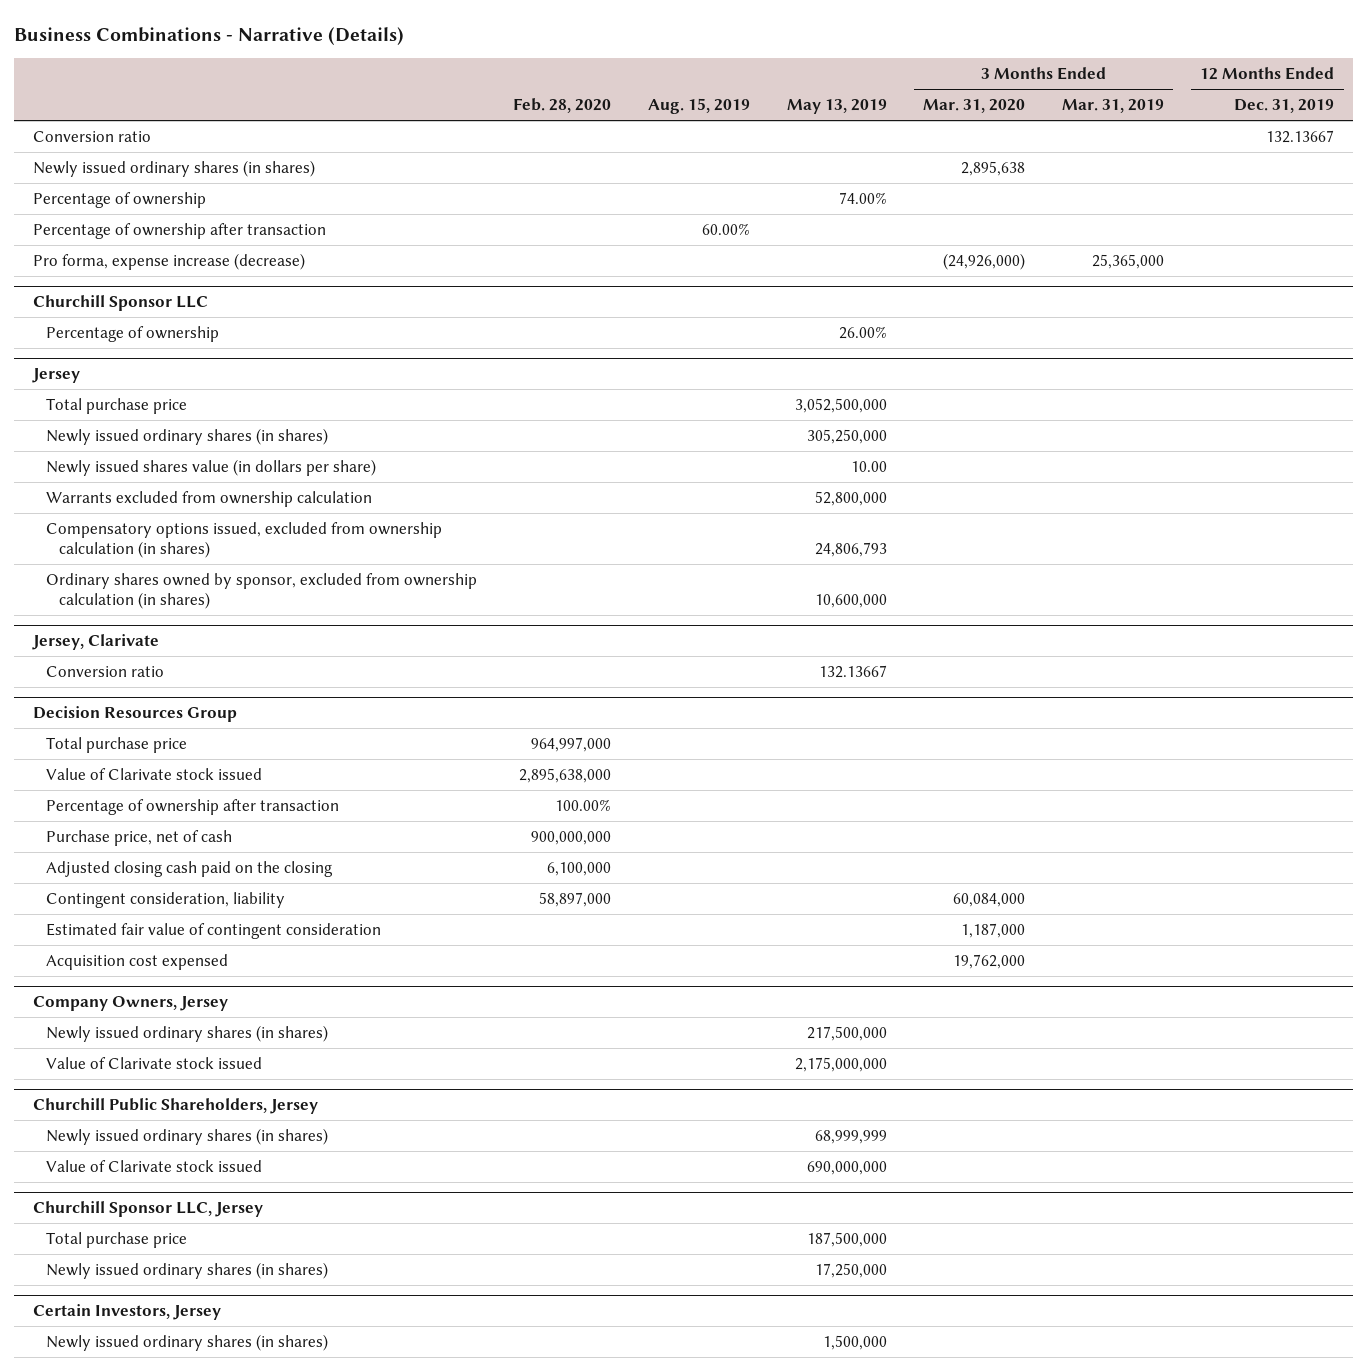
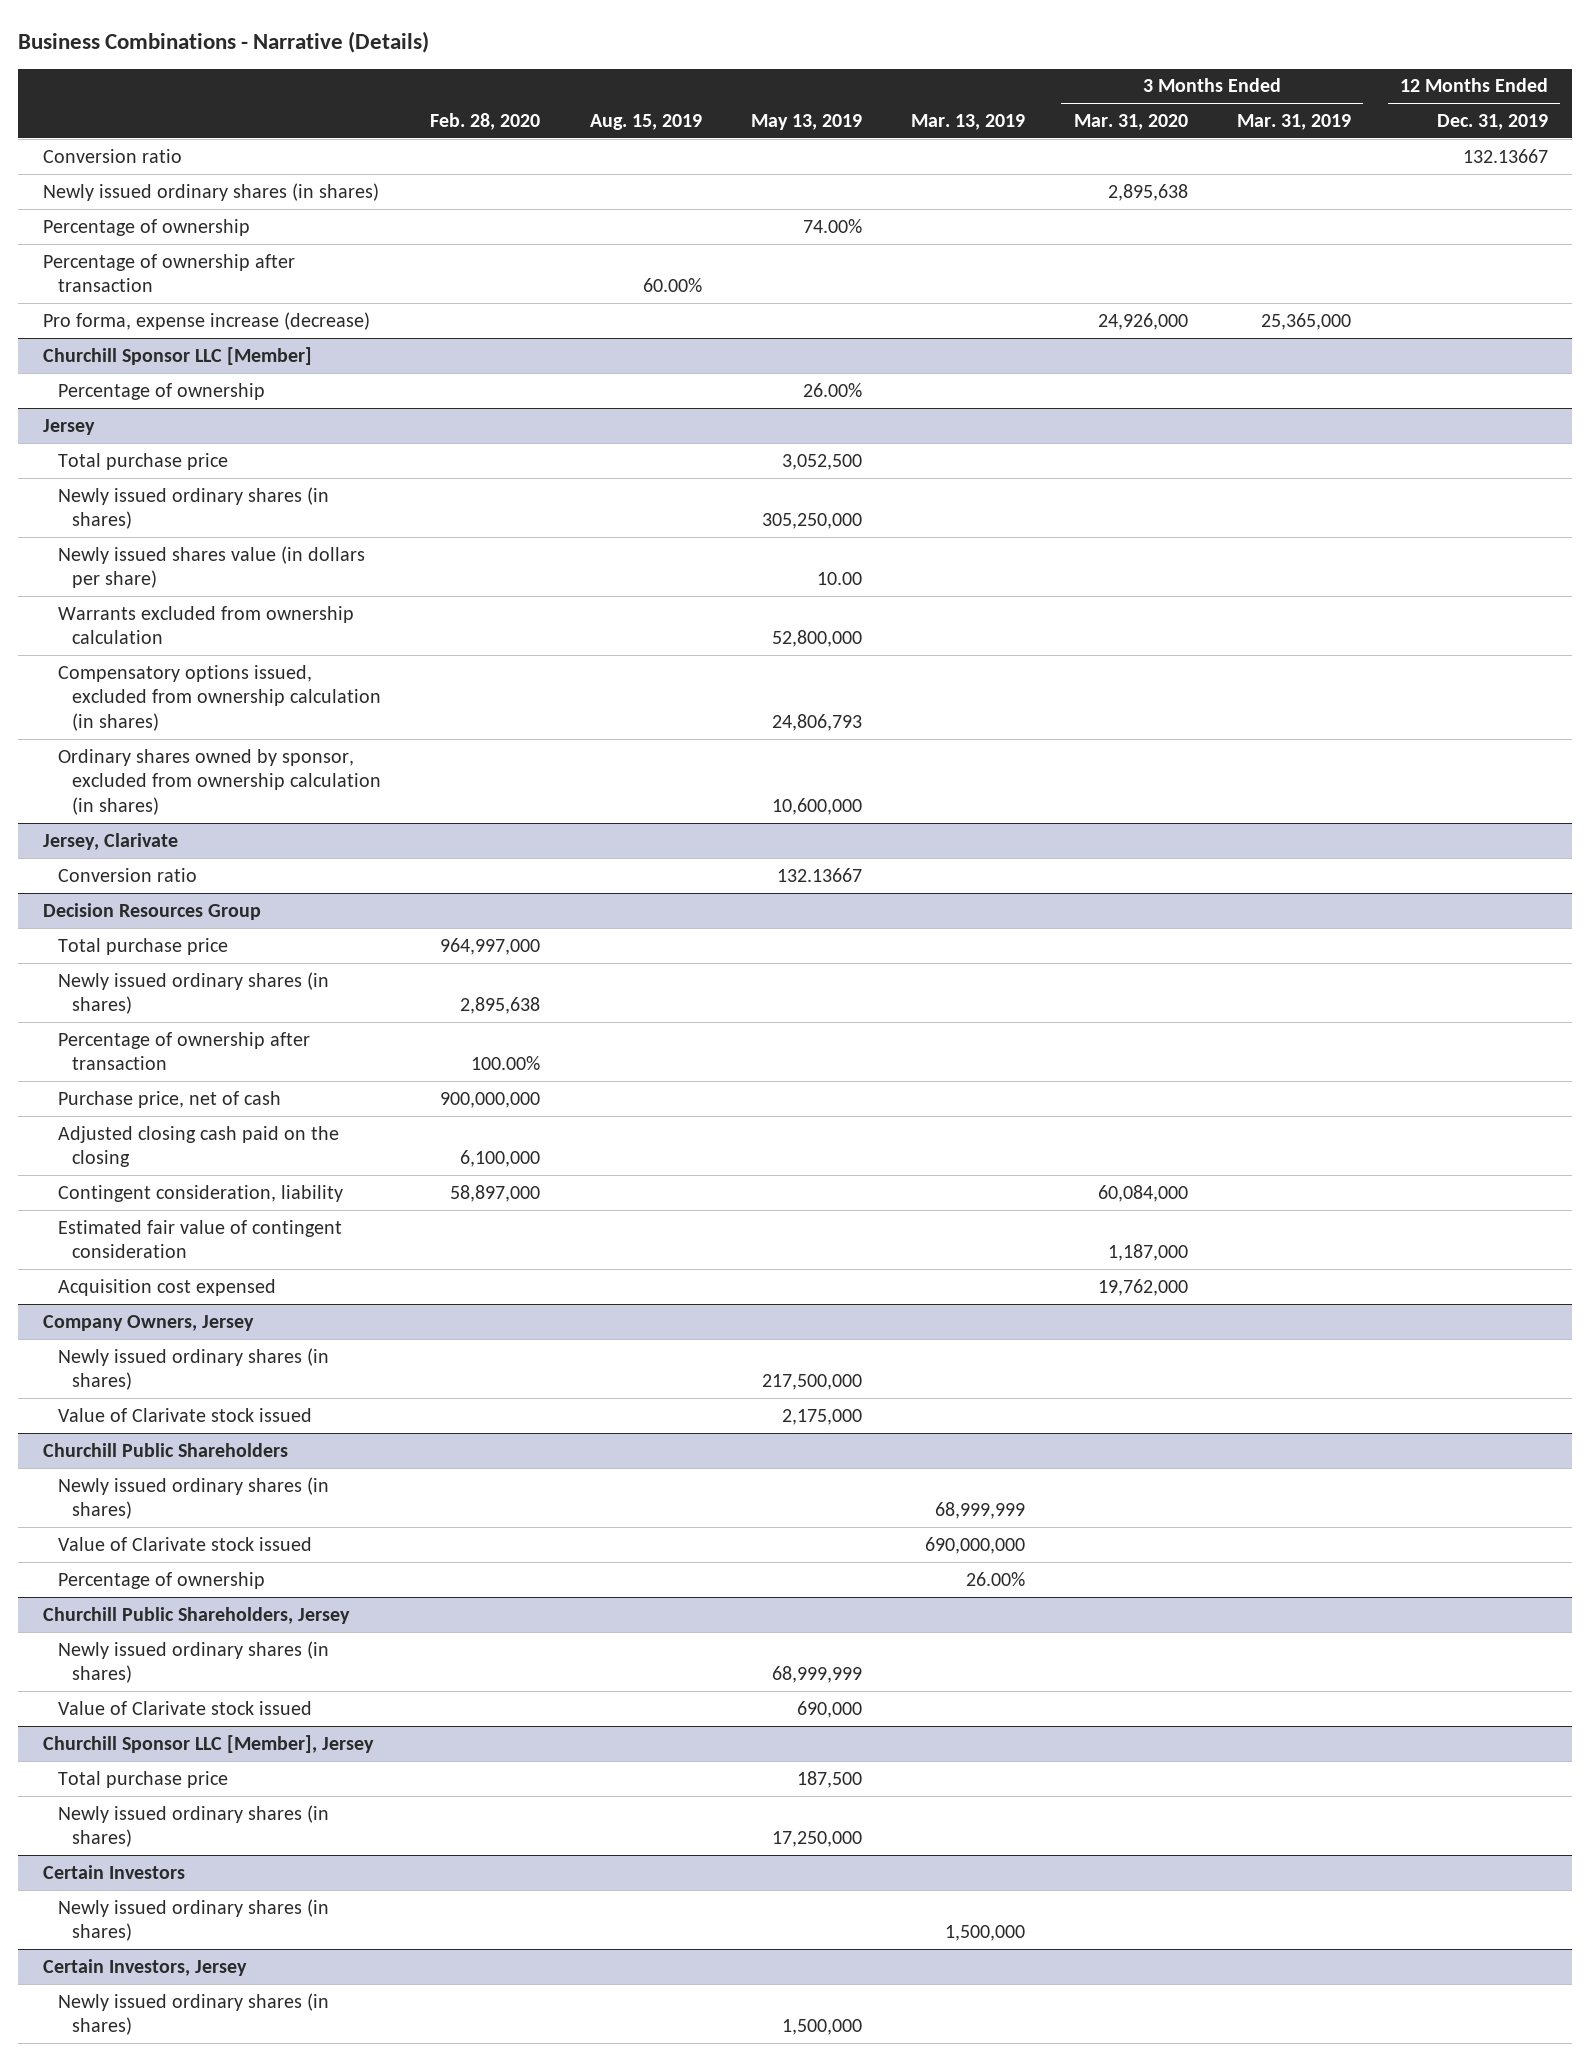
- | Feb. 28, 2020 | Aug. 15, 2019 | May 13, 2019 | 3 Months Ended Mar. 31, 2020 | 3 Months Ended Mar. 31, 2019 | 12 Months Ended Dec. 31, 2019
+ | Feb. 28, 2020 | Aug. 15, 2019 | May 13, 2019 | Mar. 13, 2019 | 3 Months Ended Mar. 31, 2020 | 3 Months Ended Mar. 31, 2019 | 12 Months Ended Dec. 31, 2019
- Pro forma, expense increase (decrease) | | | | (24,926,000) | 25,365,000 |
- Churchill Sponsor LLC
+ Pro forma, expense increase (decrease) | | | | | 24,926,000 | 25,365,000 |
+ Churchill Sponsor LLC [Member]
@ Jersey
- Total purchase price | | | 3,052,500,000 | | |
+ Total purchase price | | | 3,052,500 | | | |
@ Decision Resources Group
- Value of Clarivate stock issued | 2,895,638,000 | | | | |
+ Newly issued ordinary shares (in shares) | 2,895,638 | | | | | |
@ Company Owners, Jersey
- Value of Clarivate stock issued | | | 2,175,000,000 | | |
+ Value of Clarivate stock issued | | | 2,175,000 | | | |
+ Churchill Public Shareholders
+ Newly issued ordinary shares (in shares) | | | | 68,999,999 | | |
+ Value of Clarivate stock issued | | | | 690,000,000 | | |
+ Percentage of ownership | | | | 26.00% | | |
@ Churchill Public Shareholders, Jersey
- Value of Clarivate stock issued | | | 690,000,000 | | |
- Churchill Sponsor LLC, Jersey
- Total purchase price | | | 187,500,000 | | |
@ Churchill Public Shareholders, Jersey
+ Value of Clarivate stock issued | | | 690,000 | | | |
+ Churchill Sponsor LLC [Member], Jersey
+ Total purchase price | | | 187,500 | | | |
+ Certain Investors
+ Newly issued ordinary shares (in shares) | | | | 1,500,000 | | |

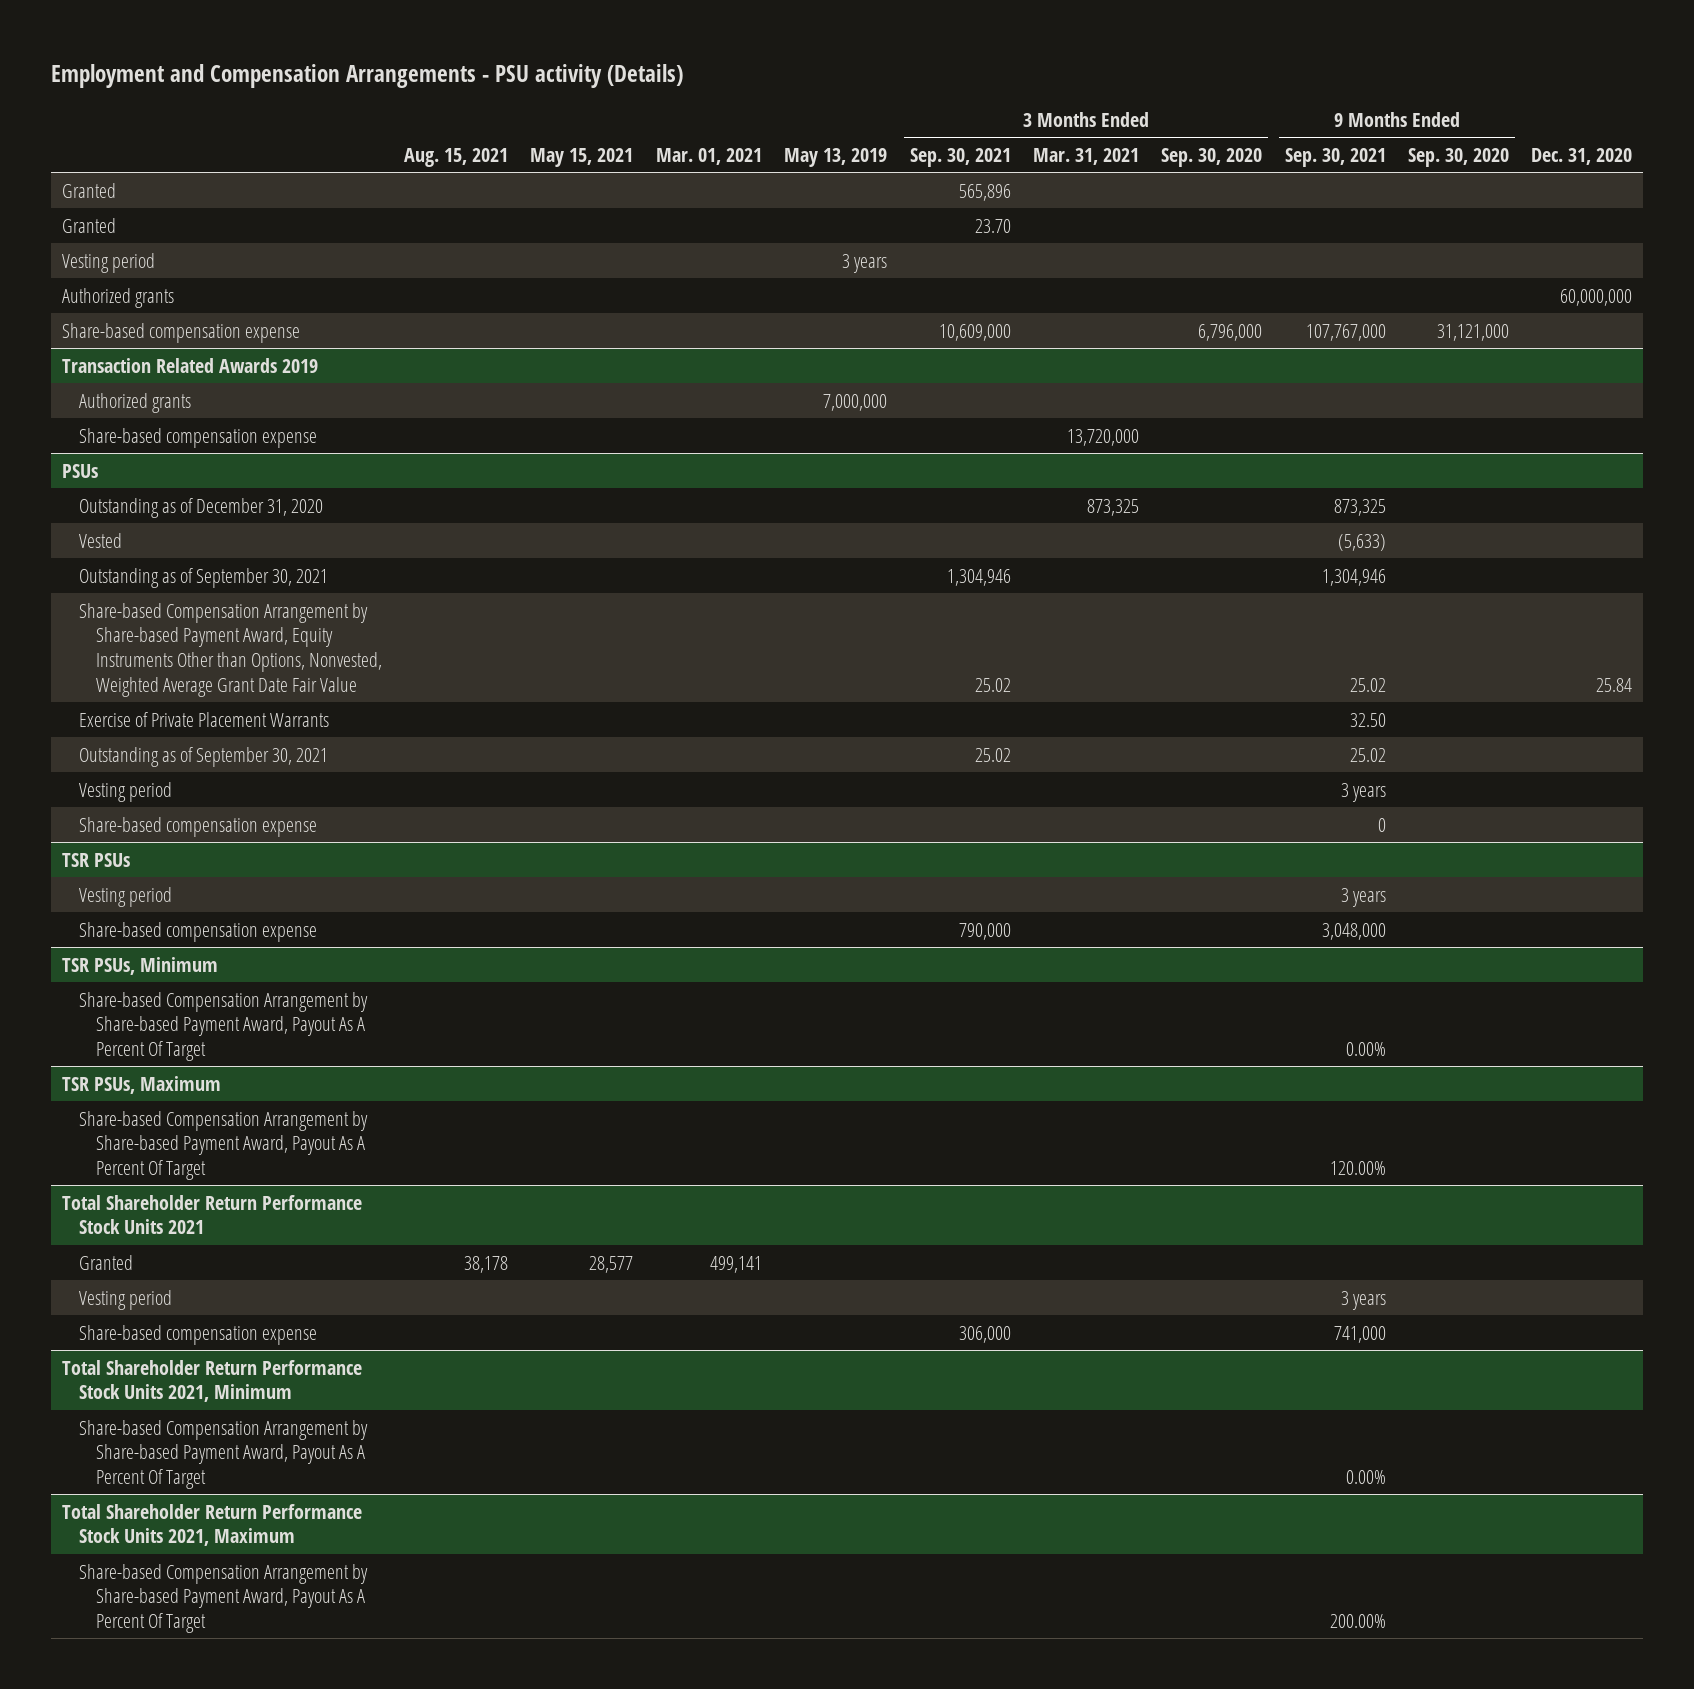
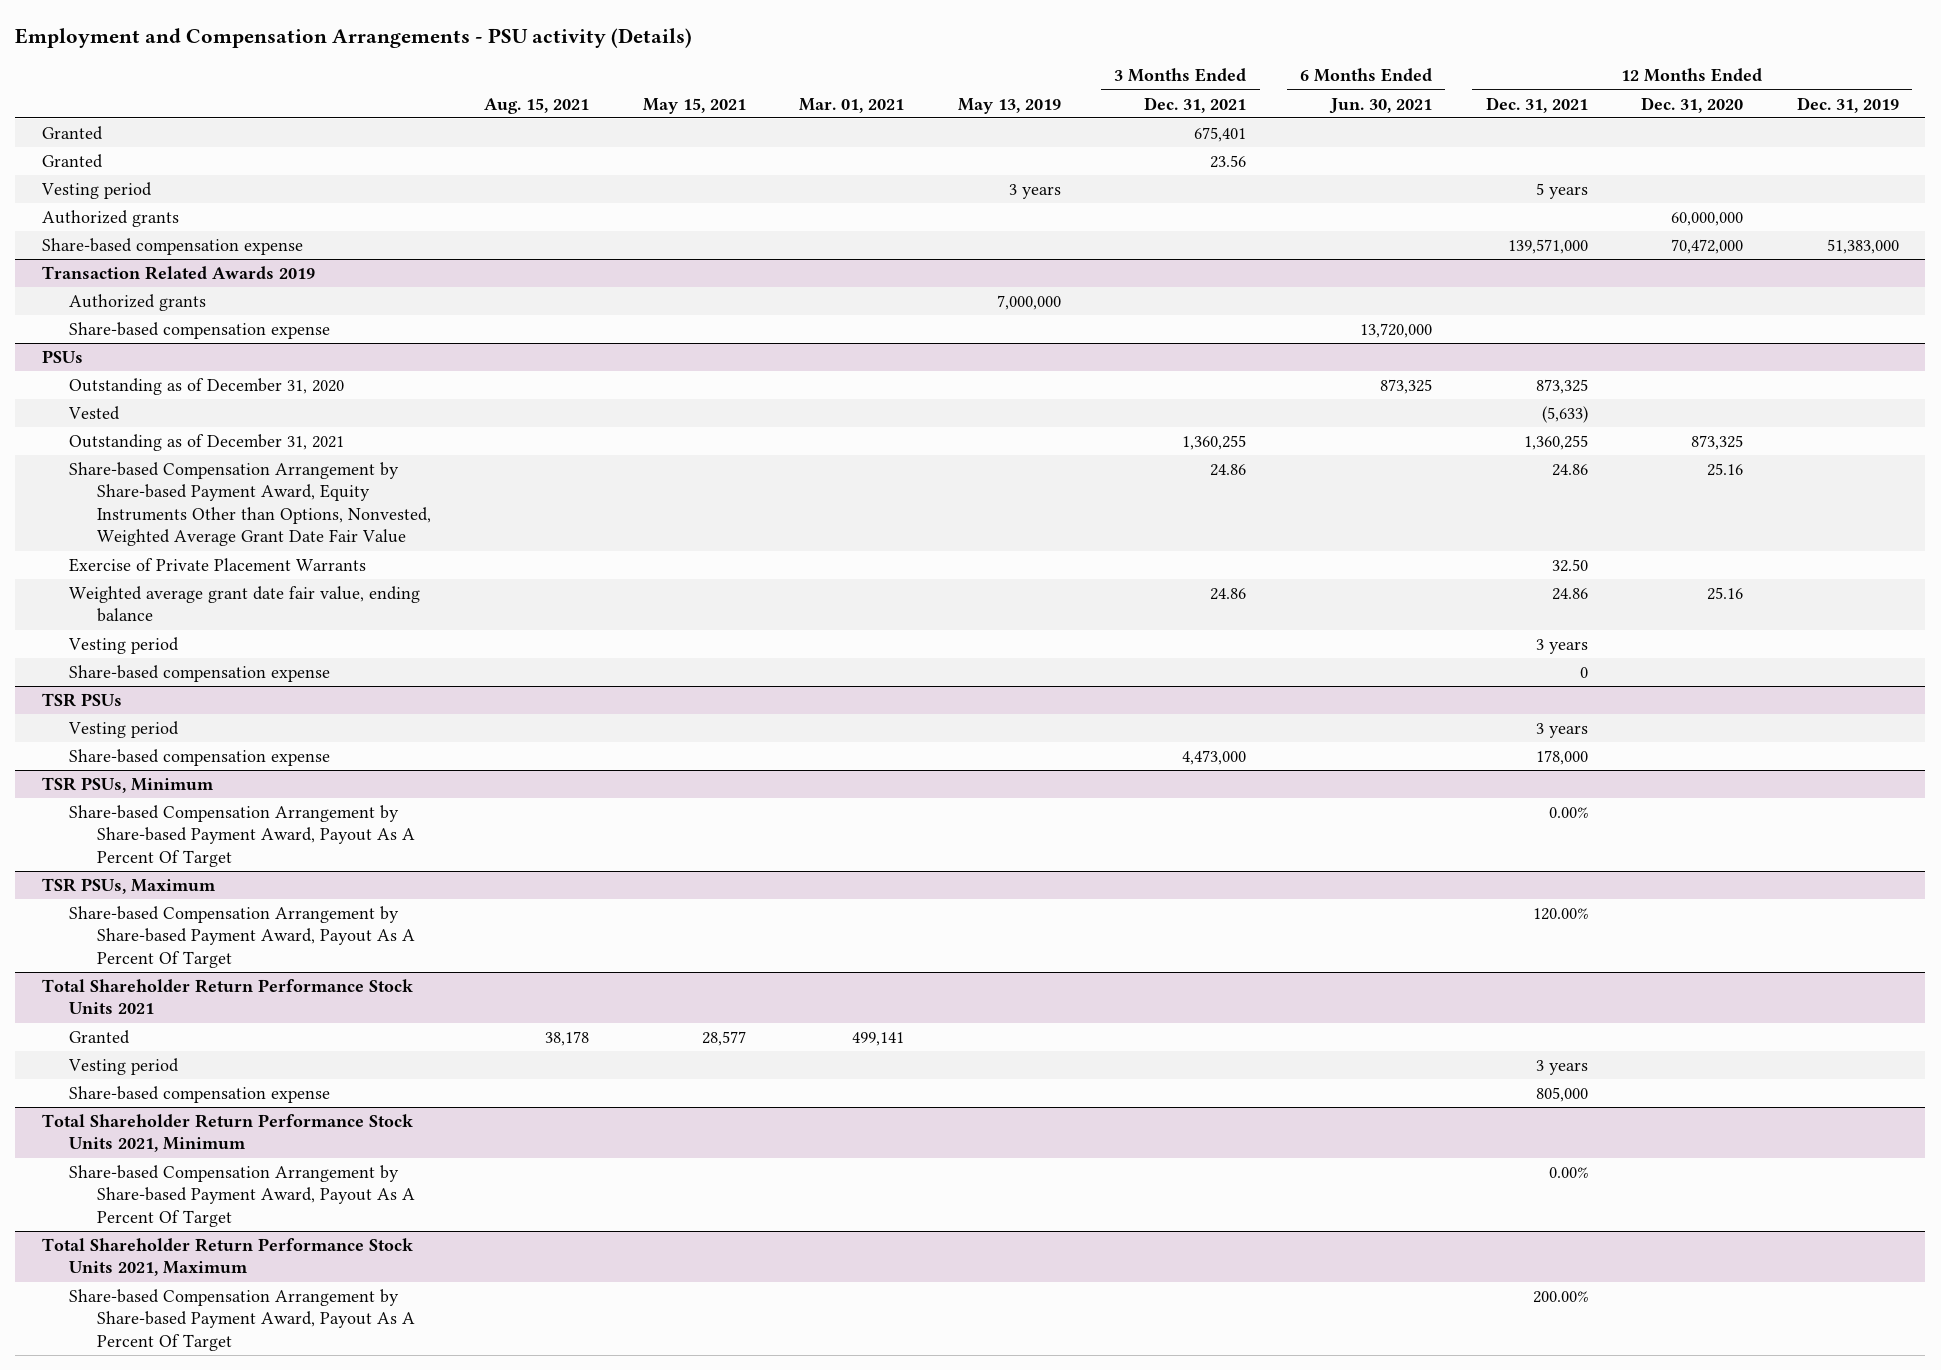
- | Aug. 15, 2021 | May 15, 2021 | Mar. 01, 2021 | May 13, 2019 | 3 Months Ended Sep. 30, 2021 | 3 Months Ended Mar. 31, 2021 | 3 Months Ended Sep. 30, 2020 | 9 Months Ended Sep. 30, 2021 | 9 Months Ended Sep. 30, 2020 | Dec. 31, 2020
+ | Aug. 15, 2021 | May 15, 2021 | Mar. 01, 2021 | May 13, 2019 | 3 Months Ended Dec. 31, 2021 | 6 Months Ended Jun. 30, 2021 | 12 Months Ended Dec. 31, 2021 | 12 Months Ended Dec. 31, 2020 | 12 Months Ended Dec. 31, 2019
@ PSUs
- Outstanding as of September 30, 2021 | | | | | 1,304,946 | | | 1,304,946 | |
+ Outstanding as of December 31, 2021 | | | | | 1,360,255 | | 1,360,255 | 873,325 |
- Outstanding as of September 30, 2021 | | | | | 25.02 | | | 25.02 | |
+ Weighted average grant date fair value, ending balance | | | | | 24.86 | | 24.86 | 25.16 |

